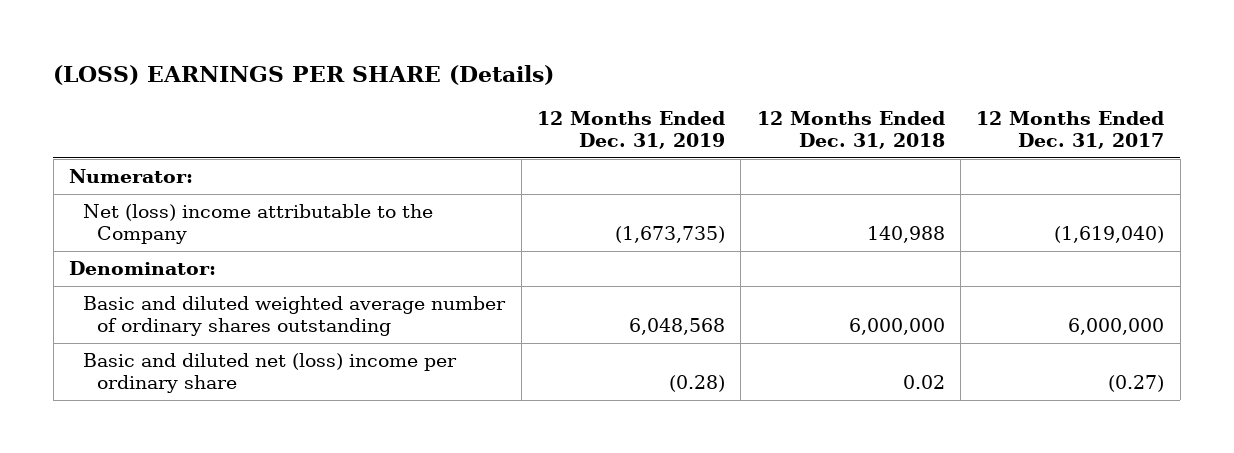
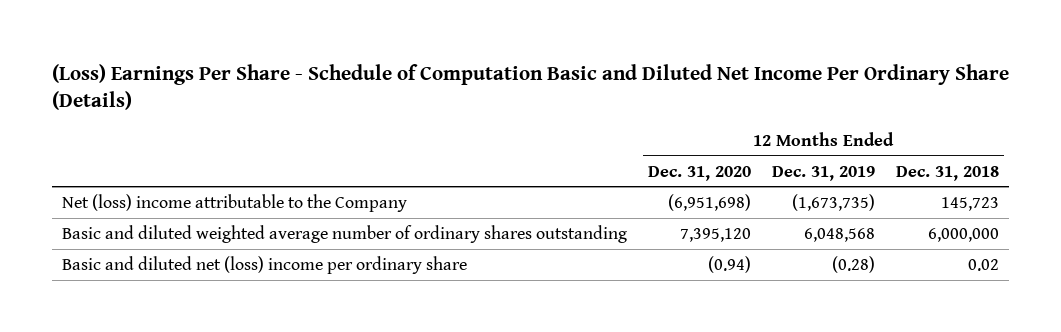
- (LOSS) EARNINGS PER SHARE (Details)
+ (Loss) Earnings Per Share - Schedule of Computation Basic and Diluted Net Income Per Ordinary Share (Details)
- | 12 Months Ended Dec. 31, 2019 | 12 Months Ended Dec. 31, 2018 | 12 Months Ended Dec. 31, 2017
+ | 12 Months Ended Dec. 31, 2020 | 12 Months Ended Dec. 31, 2019 | 12 Months Ended Dec. 31, 2018
- Numerator:
- Net (loss) income attributable to the Company | (1,673,735) | 140,988 | (1,619,040)
- Denominator:
+ Net (loss) income attributable to the Company | (6,951,698) | (1,673,735) | 145,723

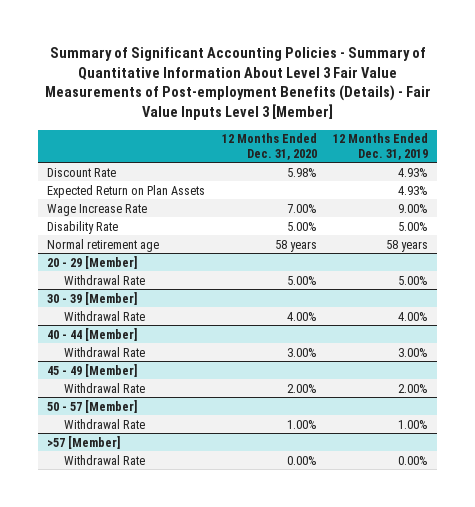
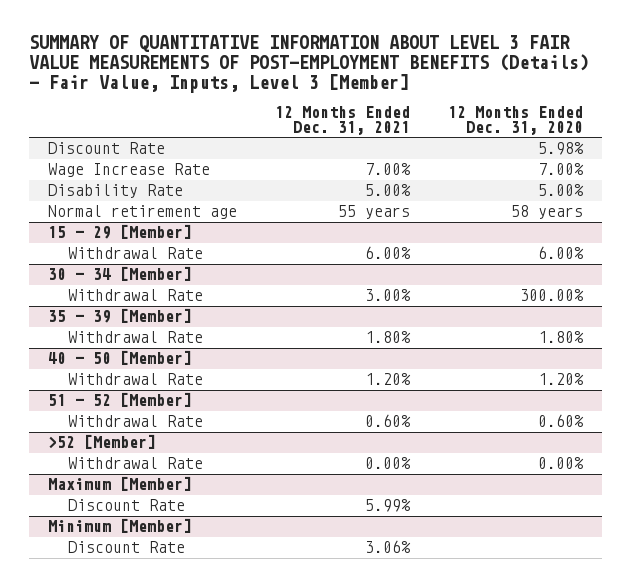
- Summary of Significant Accounting Policies - Summary of Quantitative Information About Level 3 Fair Value Measurements of Post-employment Benefits (Details) - Fair Value Inputs Level 3 [Member]
+ SUMMARY OF QUANTITATIVE INFORMATION ABOUT LEVEL 3 FAIR VALUE MEASUREMENTS OF POST-EMPLOYMENT BENEFITS (Details) - Fair Value, Inputs, Level 3 [Member]
- | 12 Months Ended Dec. 31, 2020 | 12 Months Ended Dec. 31, 2019
+ | 12 Months Ended Dec. 31, 2021 | 12 Months Ended Dec. 31, 2020
- Expected Return on Plan Assets | | 4.93%
- 20 - 29 [Member]
- Withdrawal Rate | 5.00% | 5.00%
- 30 - 39 [Member]
- Withdrawal Rate | 4.00% | 4.00%
- 40 - 44 [Member]
- Withdrawal Rate | 3.00% | 3.00%
- 45 - 49 [Member]
- Withdrawal Rate | 2.00% | 2.00%
- 50 - 57 [Member]
- Withdrawal Rate | 1.00% | 1.00%
- >57 [Member]
+ 15 - 29 [Member]
+ Withdrawal Rate | 6.00% | 6.00%
+ 30 - 34 [Member]
+ Withdrawal Rate | 3.00% | 300.00%
+ 35 - 39 [Member]
+ Withdrawal Rate | 1.80% | 1.80%
+ 40 - 50 [Member]
+ Withdrawal Rate | 1.20% | 1.20%
+ 51 - 52 [Member]
+ Withdrawal Rate | 0.60% | 0.60%
+ >52 [Member]
+ Maximum [Member]
+ Discount Rate | 5.99% |
+ Minimum [Member]
+ Discount Rate | 3.06% |

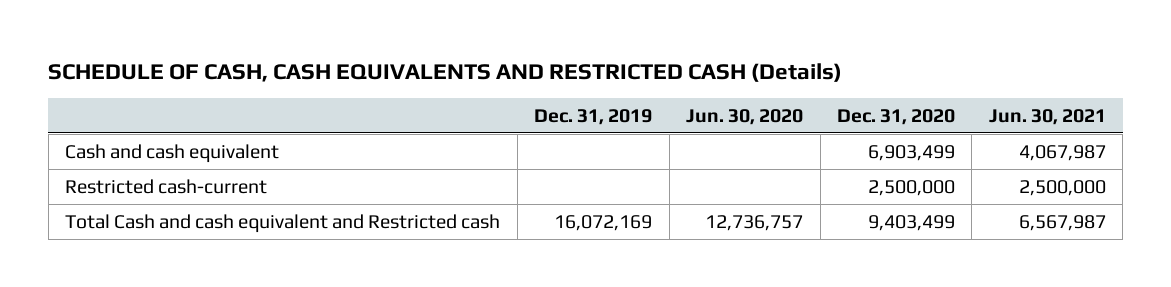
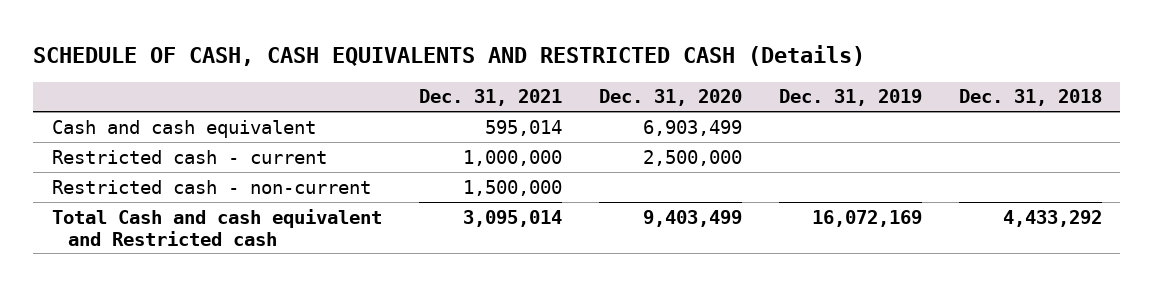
- | Dec. 31, 2019 | Jun. 30, 2020 | Dec. 31, 2020 | Jun. 30, 2021
+ | Dec. 31, 2021 | Dec. 31, 2020 | Dec. 31, 2019 | Dec. 31, 2018
- Restricted cash-current | | | 2,500,000 | 2,500,000
+ Restricted cash - current | 1,000,000 | 2,500,000 | |
+ Restricted cash - non-current | 1,500,000 | | |

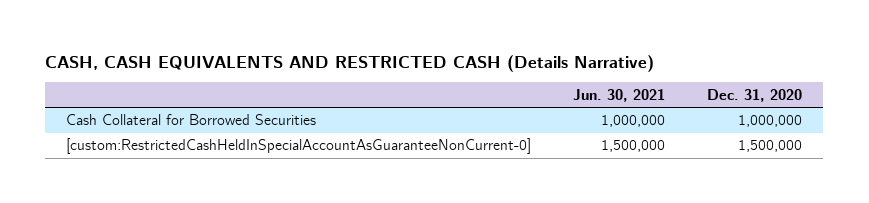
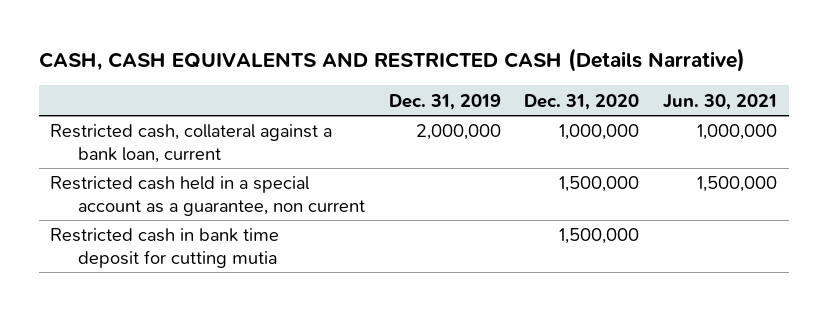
- | Jun. 30, 2021 | Dec. 31, 2020
+ | Dec. 31, 2019 | Dec. 31, 2020 | Jun. 30, 2021
- Cash Collateral for Borrowed Securities | 1,000,000 | 1,000,000
- [custom:RestrictedCashHeldInSpecialAccountAsGuaranteeNonCurrent-0] | 1,500,000 | 1,500,000
+ Restricted cash, collateral against a bank loan, current | 2,000,000 | 1,000,000 | 1,000,000
+ Restricted cash held in a special account as a guarantee, non current | | 1,500,000 | 1,500,000
+ Restricted cash in bank time deposit for cutting mutia | | 1,500,000 |

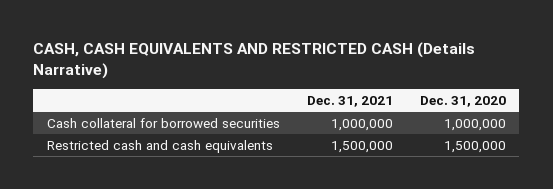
- | Dec. 31, 2019 | Dec. 31, 2020 | Jun. 30, 2021
+ | Dec. 31, 2021 | Dec. 31, 2020
- Restricted cash, collateral against a bank loan, current | 2,000,000 | 1,000,000 | 1,000,000
- Restricted cash held in a special account as a guarantee, non current | | 1,500,000 | 1,500,000
- Restricted cash in bank time deposit for cutting mutia | | 1,500,000 |
+ Cash collateral for borrowed securities | 1,000,000 | 1,000,000
+ Restricted cash and cash equivalents | 1,500,000 | 1,500,000

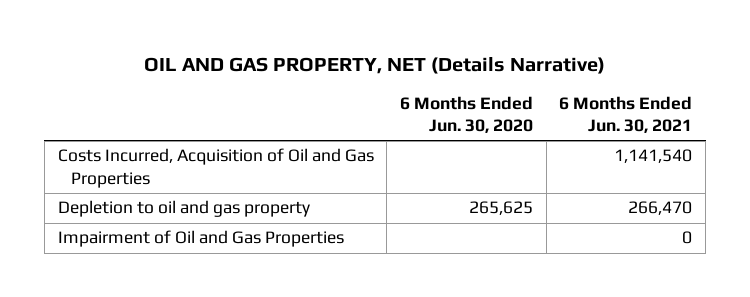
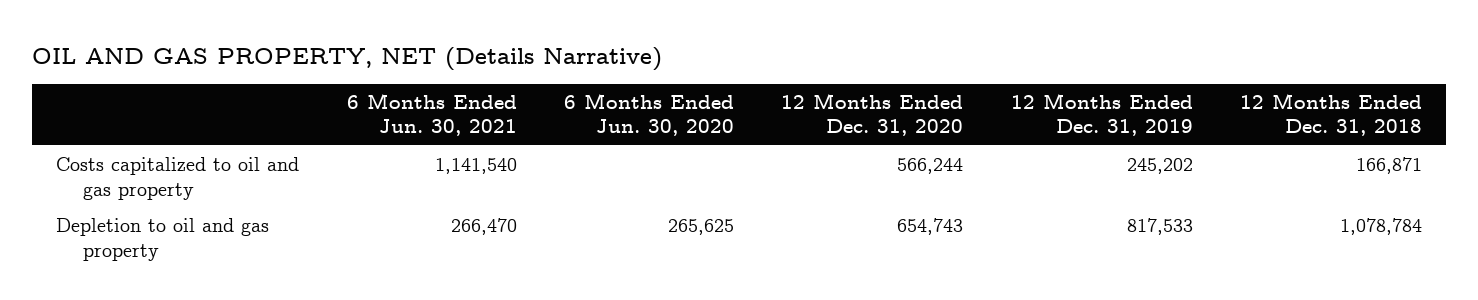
- | 6 Months Ended Jun. 30, 2020 | 6 Months Ended Jun. 30, 2021
+ | 6 Months Ended Jun. 30, 2021 | 6 Months Ended Jun. 30, 2020 | 12 Months Ended Dec. 31, 2020 | 12 Months Ended Dec. 31, 2019 | 12 Months Ended Dec. 31, 2018
- Costs Incurred, Acquisition of Oil and Gas Properties | | 1,141,540
+ Costs capitalized to oil and gas property | 1,141,540 | | 566,244 | 245,202 | 166,871
- Impairment of Oil and Gas Properties | | 0

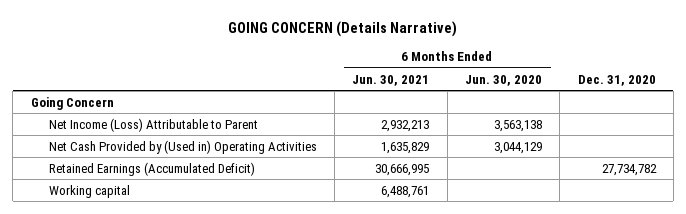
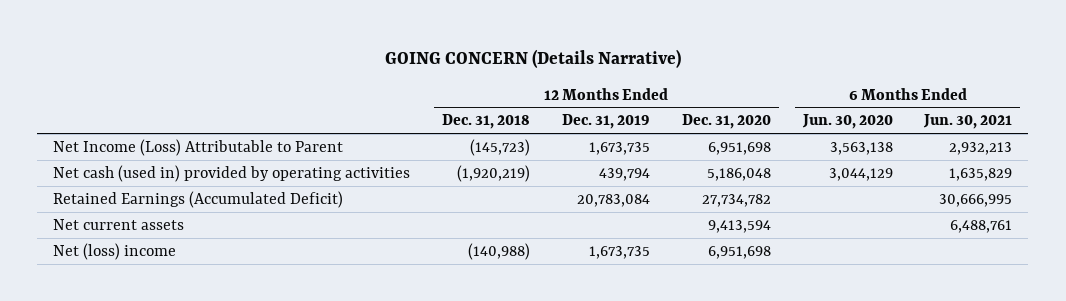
- | 6 Months Ended Jun. 30, 2021 | 6 Months Ended Jun. 30, 2020 | Dec. 31, 2020
+ | 12 Months Ended Dec. 31, 2018 | 12 Months Ended Dec. 31, 2019 | 12 Months Ended Dec. 31, 2020 | 6 Months Ended Jun. 30, 2020 | 6 Months Ended Jun. 30, 2021
- Going Concern
- Net Cash Provided by (Used in) Operating Activities | 1,635,829 | 3,044,129 |
+ Net cash (used in) provided by operating activities | (1,920,219) | 439,794 | 5,186,048 | 3,044,129 | 1,635,829
- Working capital | 6,488,761 | |
+ Net current assets | | | 9,413,594 | | 6,488,761
+ Net (loss) income | (140,988) | 1,673,735 | 6,951,698 | |

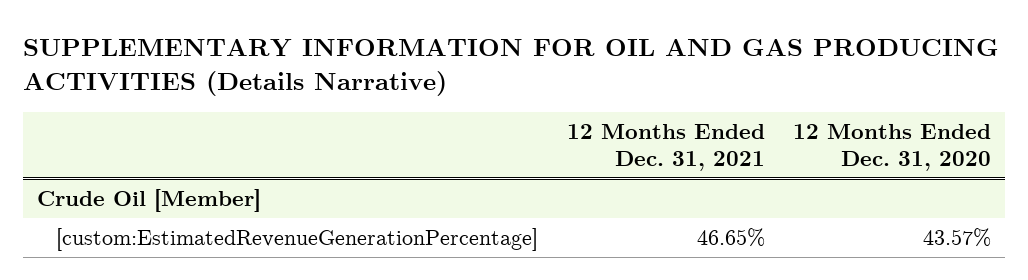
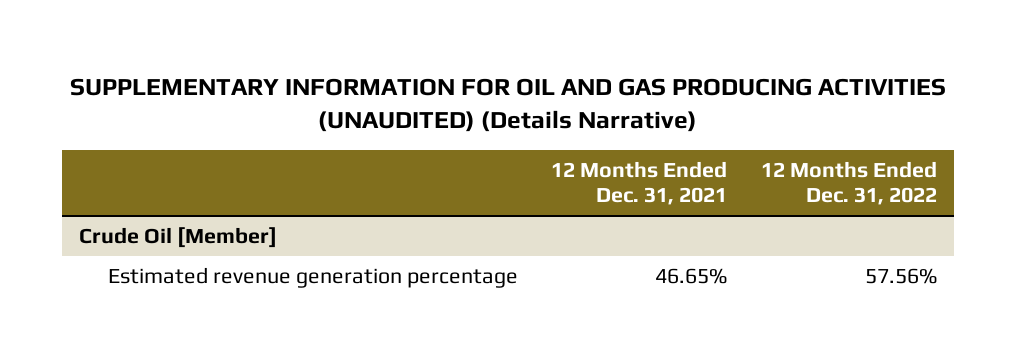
- SUPPLEMENTARY INFORMATION FOR OIL AND GAS PRODUCING ACTIVITIES (Details Narrative)
+ SUPPLEMENTARY INFORMATION FOR OIL AND GAS PRODUCING ACTIVITIES (UNAUDITED) (Details Narrative)
- | 12 Months Ended Dec. 31, 2021 | 12 Months Ended Dec. 31, 2020
+ | 12 Months Ended Dec. 31, 2021 | 12 Months Ended Dec. 31, 2022
@ Crude Oil [Member]
- [custom:EstimatedRevenueGenerationPercentage] | 46.65% | 43.57%
+ Estimated revenue generation percentage | 46.65% | 57.56%

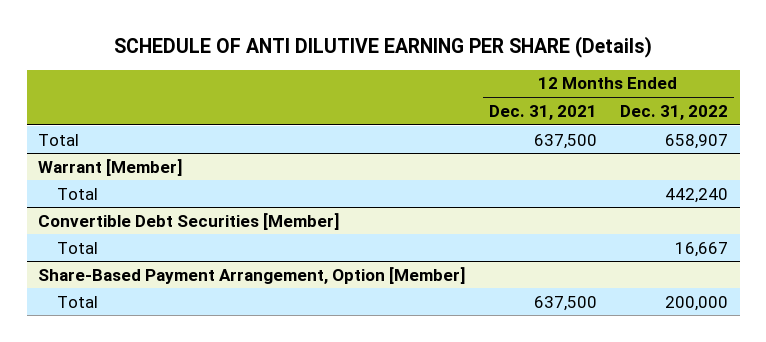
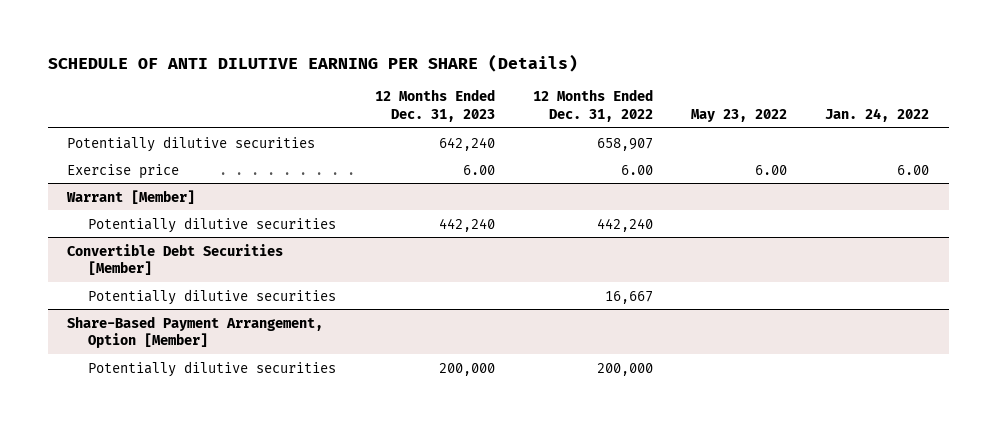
- | 12 Months Ended Dec. 31, 2021 | 12 Months Ended Dec. 31, 2022
+ | 12 Months Ended Dec. 31, 2023 | 12 Months Ended Dec. 31, 2022 | May 23, 2022 | Jan. 24, 2022
- Total | 637,500 | 658,907
+ Potentially dilutive securities | 642,240 | 658,907 | |
+ Exercise price | 6.00 | 6.00 | 6.00 | 6.00
@ Warrant [Member]
- Total | | 442,240
+ Potentially dilutive securities | 442,240 | 442,240 | |
@ Convertible Debt Securities [Member]
- Total | | 16,667
+ Potentially dilutive securities | | 16,667 | |
@ Share-Based Payment Arrangement, Option [Member]
- Total | 637,500 | 200,000
+ Potentially dilutive securities | 200,000 | 200,000 | |

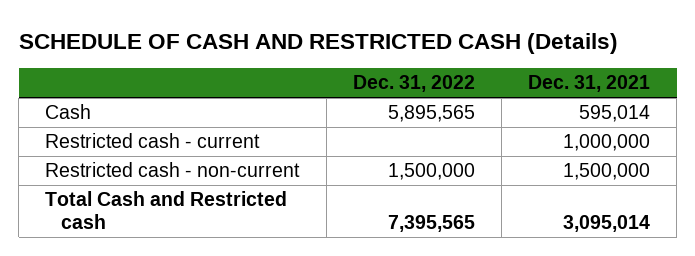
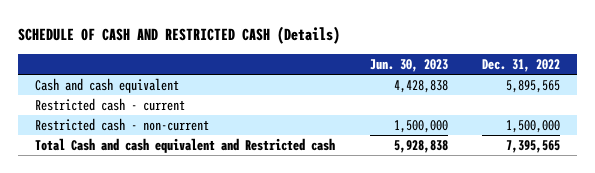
- | Dec. 31, 2022 | Dec. 31, 2021
+ | Jun. 30, 2023 | Dec. 31, 2022
- Cash | 5,895,565 | 595,014
+ Cash and cash equivalent | 4,428,838 | 5,895,565
- Total Cash and Restricted cash | 7,395,565 | 3,095,014
+ Total Cash and cash equivalent and Restricted cash | 5,928,838 | 7,395,565

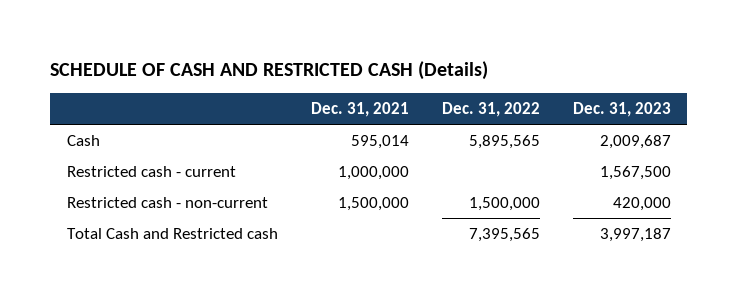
- | Jun. 30, 2023 | Dec. 31, 2022
+ | Dec. 31, 2021 | Dec. 31, 2022 | Dec. 31, 2023
- Cash and cash equivalent | 4,428,838 | 5,895,565
+ Cash | 595,014 | 5,895,565 | 2,009,687
- Total Cash and cash equivalent and Restricted cash | 5,928,838 | 7,395,565
+ Total Cash and Restricted cash | | 7,395,565 | 3,997,187

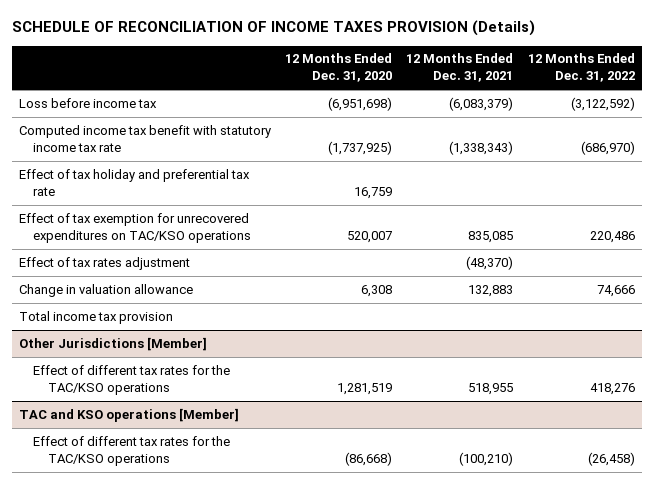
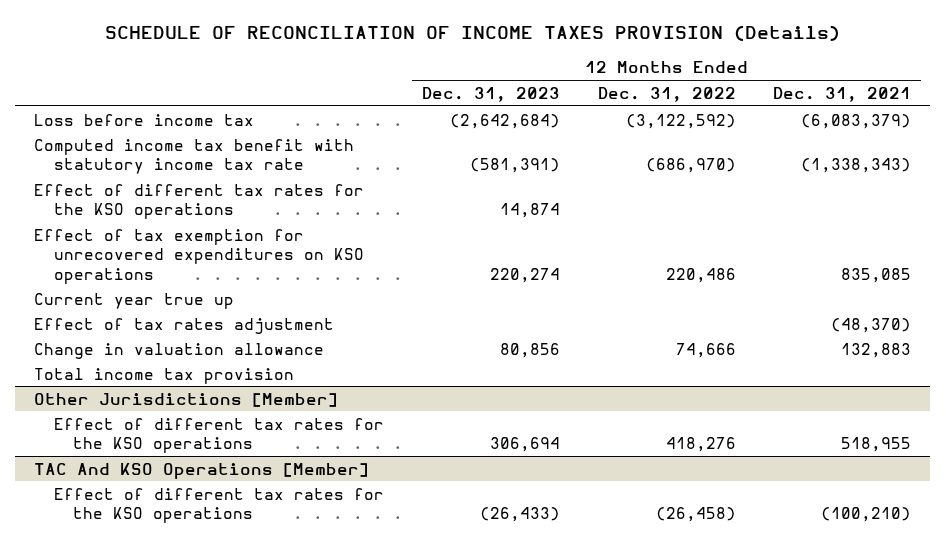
- | 12 Months Ended Dec. 31, 2020 | 12 Months Ended Dec. 31, 2021 | 12 Months Ended Dec. 31, 2022
+ | 12 Months Ended Dec. 31, 2023 | 12 Months Ended Dec. 31, 2022 | 12 Months Ended Dec. 31, 2021
- Effect of tax holiday and preferential tax rate | 16,759 | |
- Effect of tax exemption for unrecovered expenditures on TAC/KSO operations | 520,007 | 835,085 | 220,486
+ Effect of different tax rates for the KSO operations | 14,874 | |
+ Effect of tax exemption for unrecovered expenditures on KSO operations | 220,274 | 220,486 | 835,085
+ Current year true up
@ Other Jurisdictions [Member]
- Effect of different tax rates for the TAC/KSO operations | 1,281,519 | 518,955 | 418,276
- TAC and KSO operations [Member]
- Effect of different tax rates for the TAC/KSO operations | (86,668) | (100,210) | (26,458)
@ Other Jurisdictions [Member]
+ Effect of different tax rates for the KSO operations | 306,694 | 418,276 | 518,955
+ TAC And KSO Operations [Member]
+ Effect of different tax rates for the KSO operations | (26,433) | (26,458) | (100,210)

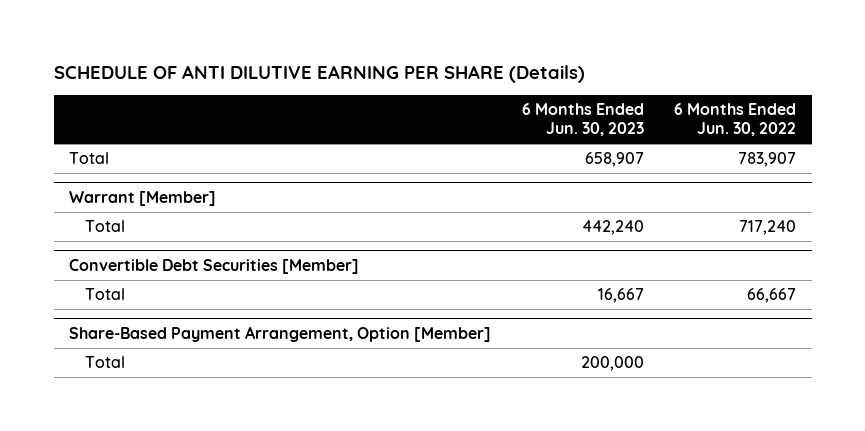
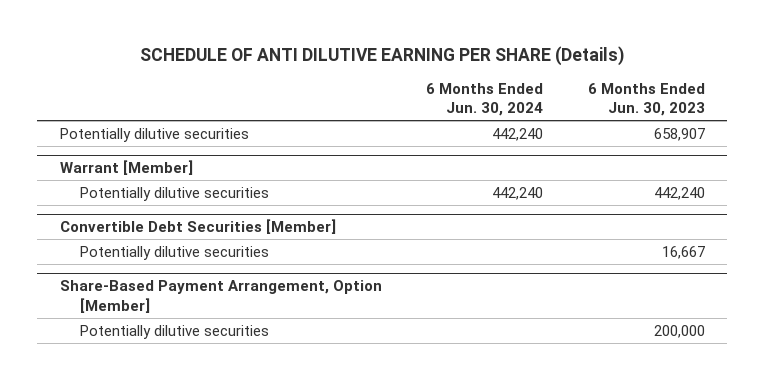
- | 6 Months Ended Jun. 30, 2023 | 6 Months Ended Jun. 30, 2022
+ | 6 Months Ended Jun. 30, 2024 | 6 Months Ended Jun. 30, 2023
- Total | 658,907 | 783,907
+ Potentially dilutive securities | 442,240 | 658,907
@ Warrant [Member]
- Total | 442,240 | 717,240
+ Potentially dilutive securities | 442,240 | 442,240
@ Convertible Debt Securities [Member]
- Total | 16,667 | 66,667
+ Potentially dilutive securities | | 16,667
@ Share-Based Payment Arrangement, Option [Member]
- Total | 200,000 |
+ Potentially dilutive securities | | 200,000

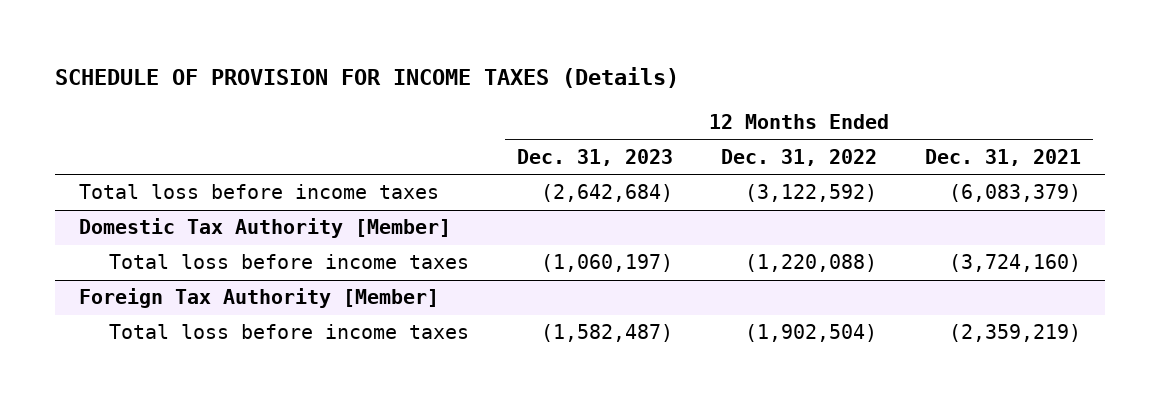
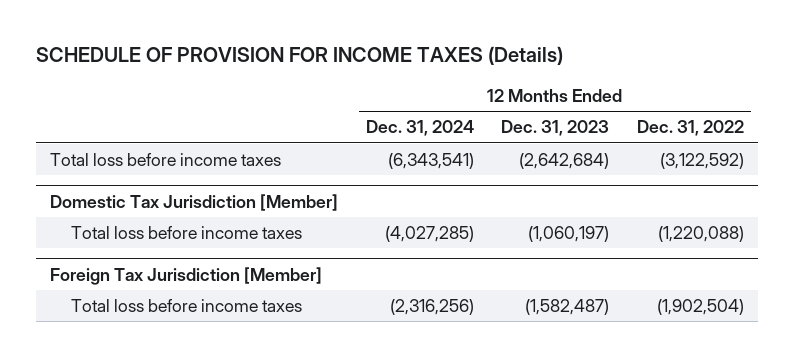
- | 12 Months Ended Dec. 31, 2023 | 12 Months Ended Dec. 31, 2022 | 12 Months Ended Dec. 31, 2021
+ | 12 Months Ended Dec. 31, 2024 | 12 Months Ended Dec. 31, 2023 | 12 Months Ended Dec. 31, 2022
- Domestic Tax Authority [Member]
+ Domestic Tax Jurisdiction [Member]
- Foreign Tax Authority [Member]
+ Foreign Tax Jurisdiction [Member]

